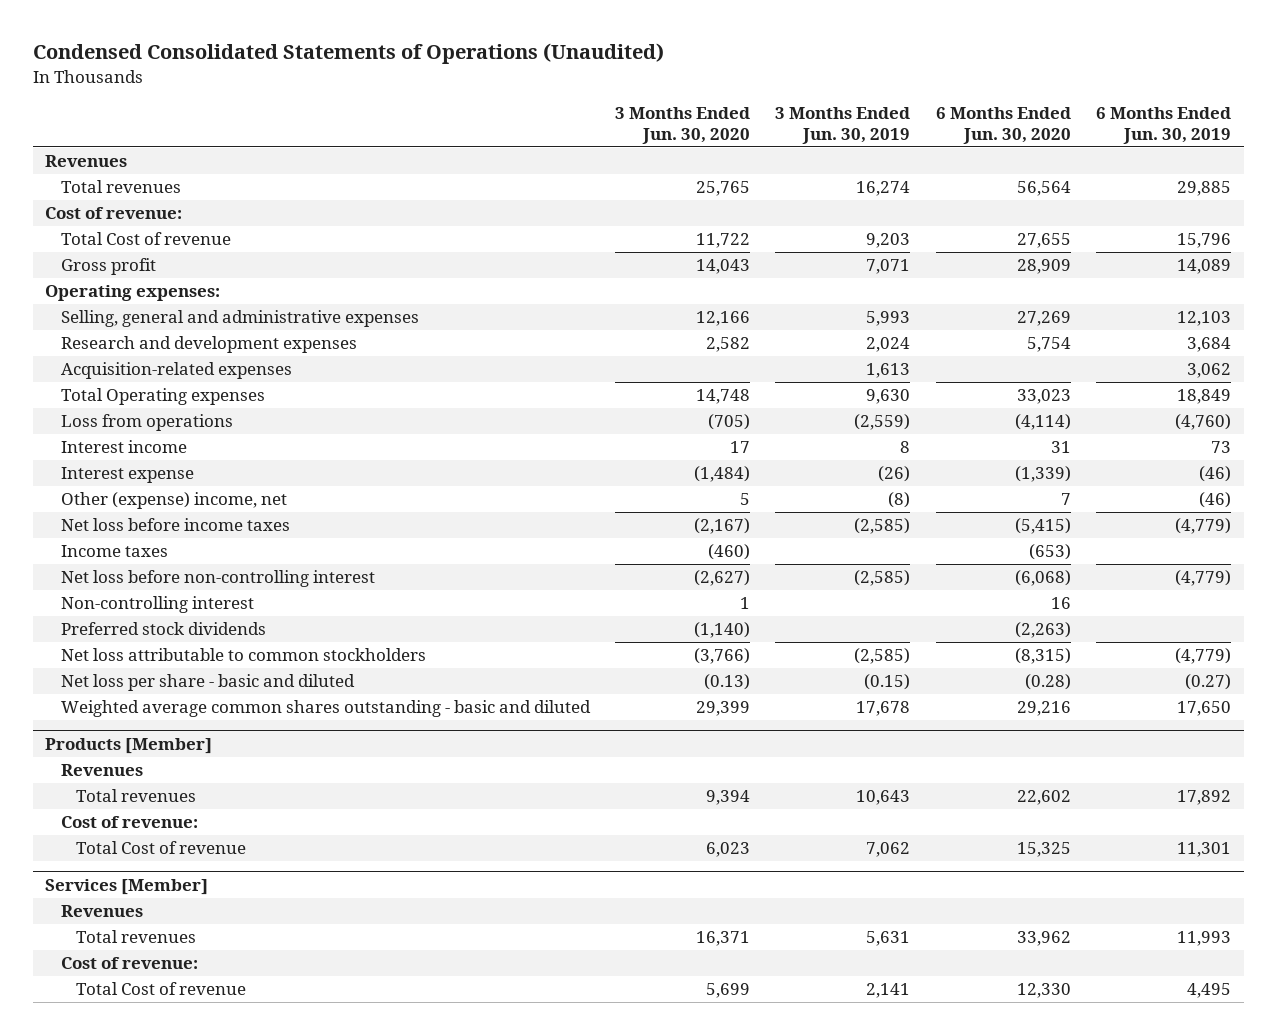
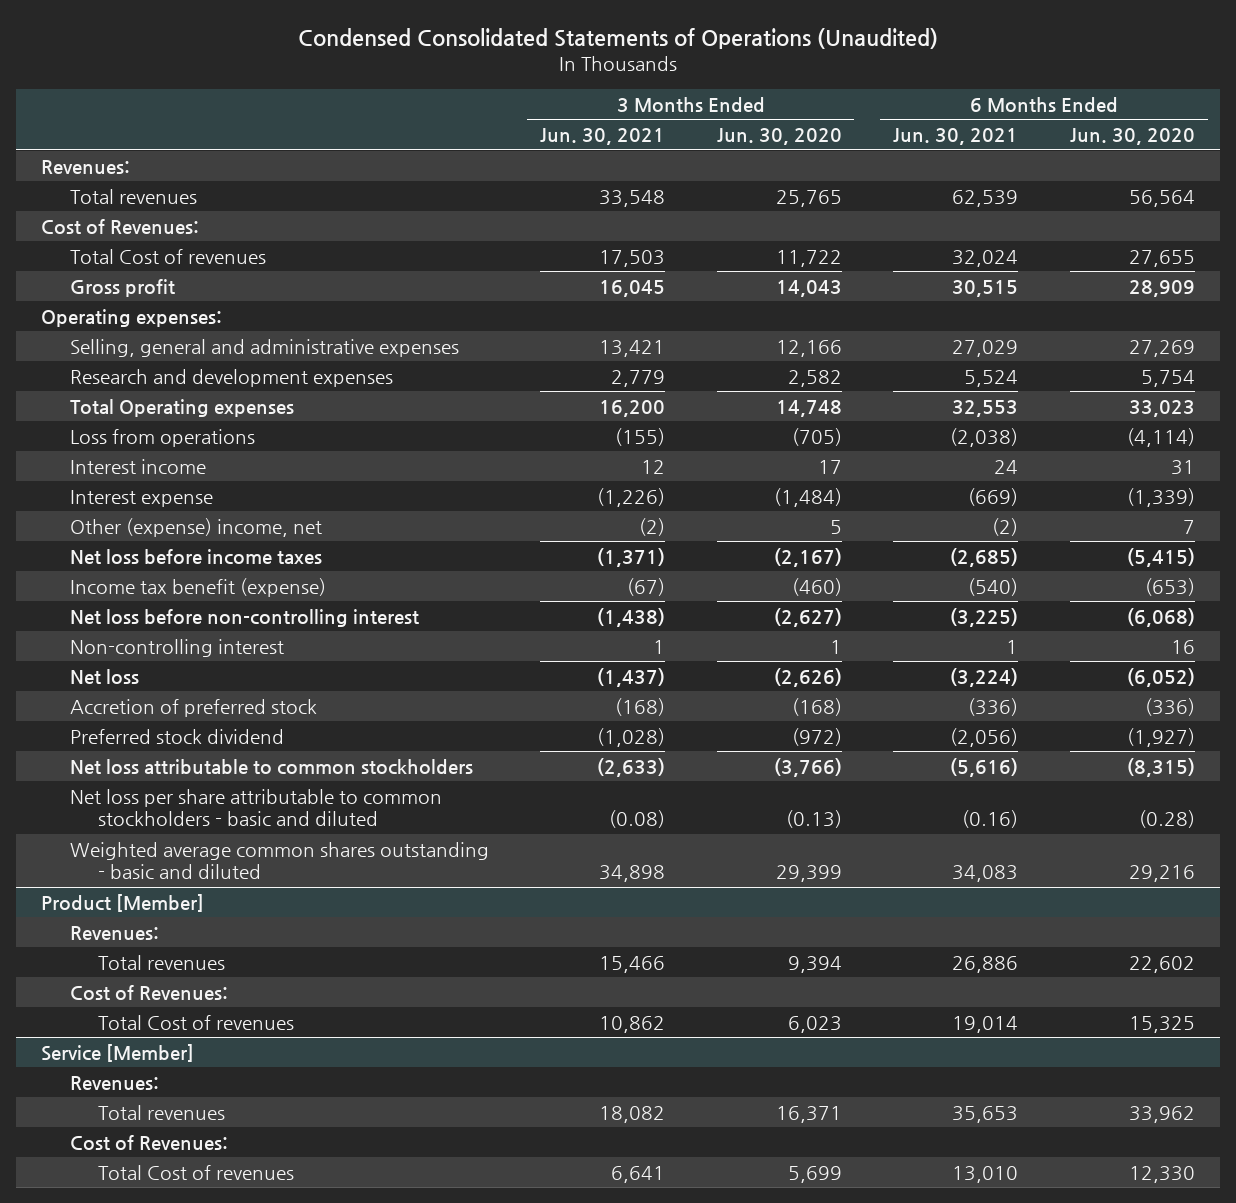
- | 3 Months Ended Jun. 30, 2020 | 3 Months Ended Jun. 30, 2019 | 6 Months Ended Jun. 30, 2020 | 6 Months Ended Jun. 30, 2019
+ | 3 Months Ended Jun. 30, 2021 | 3 Months Ended Jun. 30, 2020 | 6 Months Ended Jun. 30, 2021 | 6 Months Ended Jun. 30, 2020
- Revenues
+ Revenues:
- Cost of revenue:
- Total Cost of revenue | 11,722 | 9,203 | 27,655 | 15,796
+ Cost of Revenues:
+ Total Cost of revenues | 17,503 | 11,722 | 32,024 | 27,655
- Acquisition-related expenses | | 1,613 | | 3,062
- Income taxes | (460) | | (653) |
+ Income tax benefit (expense) | (67) | (460) | (540) | (653)
- Preferred stock dividends | (1,140) | | (2,263) |
+ Net loss | (1,437) | (2,626) | (3,224) | (6,052)
+ Accretion of preferred stock | (168) | (168) | (336) | (336)
+ Preferred stock dividend | (1,028) | (972) | (2,056) | (1,927)
- Net loss per share - basic and diluted | (0.13) | (0.15) | (0.28) | (0.27)
+ Net loss per share attributable to common stockholders - basic and diluted | (0.08) | (0.13) | (0.16) | (0.28)
- Products [Member]
- Revenues
+ Product [Member]
+ Revenues:
- Cost of revenue:
- Total Cost of revenue | 6,023 | 7,062 | 15,325 | 11,301
- Services [Member]
- Revenues
+ Cost of Revenues:
+ Total Cost of revenues | 10,862 | 6,023 | 19,014 | 15,325
+ Service [Member]
+ Revenues:
- Cost of revenue:
- Total Cost of revenue | 5,699 | 2,141 | 12,330 | 4,495
+ Cost of Revenues:
+ Total Cost of revenues | 6,641 | 5,699 | 13,010 | 12,330

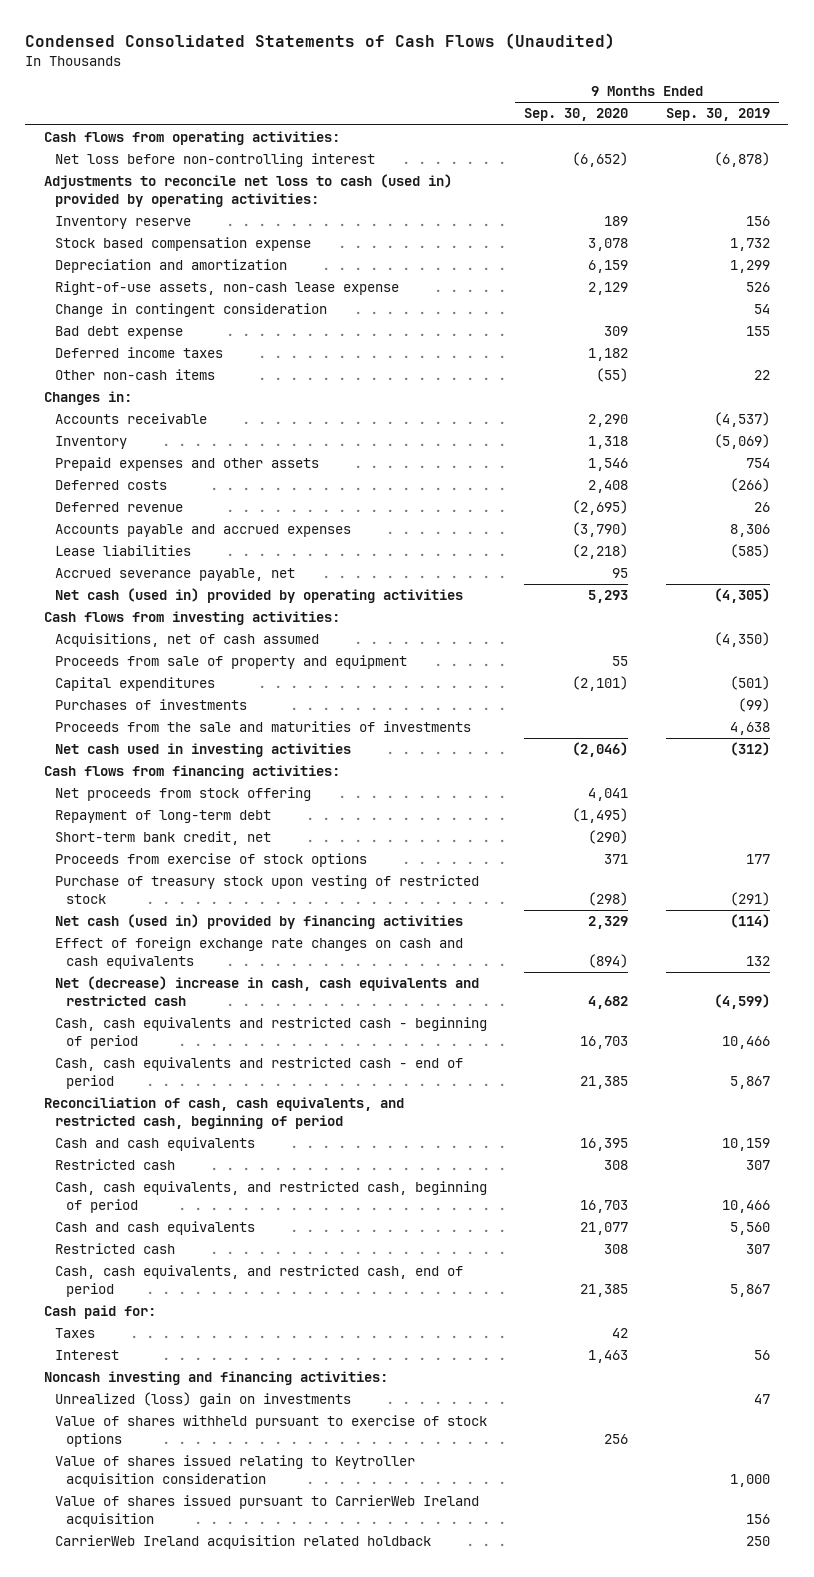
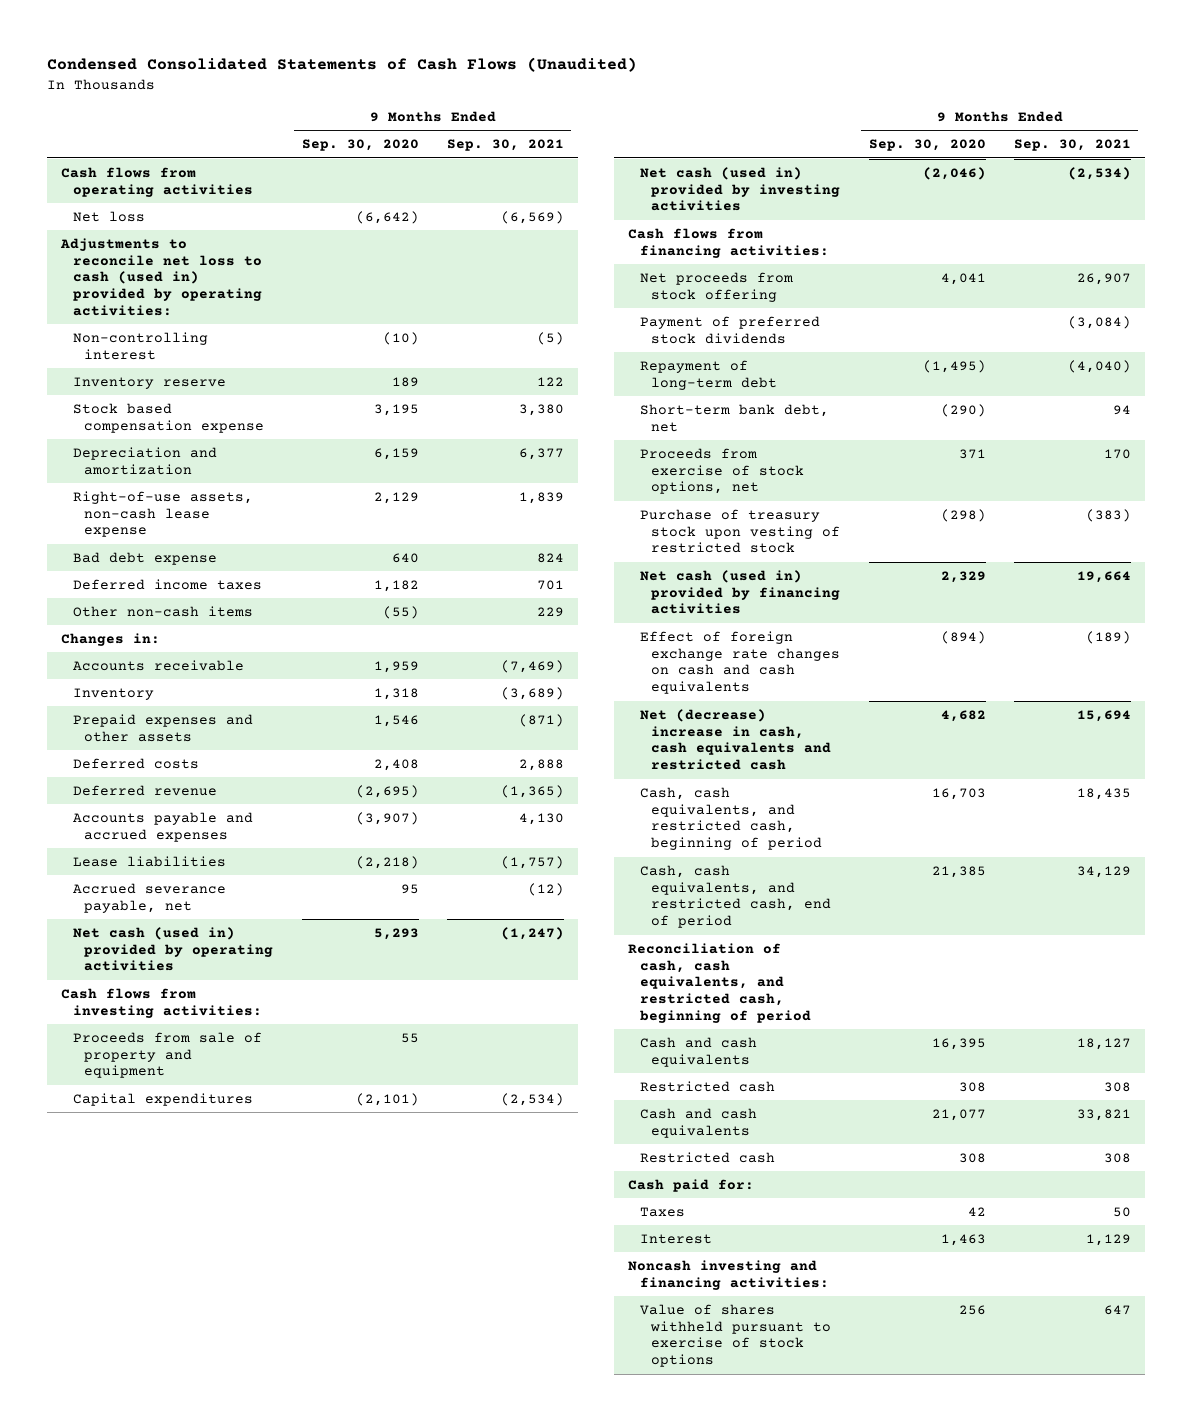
- | 9 Months Ended Sep. 30, 2020 | 9 Months Ended Sep. 30, 2019
+ | 9 Months Ended Sep. 30, 2020 | 9 Months Ended Sep. 30, 2021
- Cash flows from operating activities:
- Net loss before non-controlling interest | (6,652) | (6,878)
+ Cash flows from operating activities
+ Net loss | (6,642) | (6,569)
+ Non-controlling interest | (10) | (5)
- Stock based compensation expense | 3,078 | 1,732
+ Stock based compensation expense | 3,195 | 3,380
- Change in contingent consideration | | 54
- Bad debt expense | 309 | 155
+ Bad debt expense | 640 | 824
- Accounts receivable | 2,290 | (4,537)
+ Accounts receivable | 1,959 | (7,469)
- Accounts payable and accrued expenses | (3,790) | 8,306
+ Accounts payable and accrued expenses | (3,907) | 4,130
- Acquisitions, net of cash assumed | | (4,350)
- Purchases of investments | | (99)
- Proceeds from the sale and maturities of investments | | 4,638
- Net cash used in investing activities | (2,046) | (312)
+ Net cash (used in) provided by investing activities | (2,046) | (2,534)
+ Payment of preferred stock dividends | | (3,084)
- Short-term bank credit, net | (290) |
- Proceeds from exercise of stock options | 371 | 177
+ Short-term bank debt, net | (290) | 94
+ Proceeds from exercise of stock options, net | 371 | 170
- Cash, cash equivalents and restricted cash - beginning of period | 16,703 | 10,466
- Cash, cash equivalents and restricted cash - end of period | 21,385 | 5,867
moved up: Cash, cash equivalents, and restricted cash, beginning of period | 16,703 | 18,435
moved up: Cash, cash equivalents, and restricted cash, end of period | 21,385 | 34,129
- Unrealized (loss) gain on investments | | 47
- Value of shares issued relating to Keytroller acquisition consideration | | 1,000
- Value of shares issued pursuant to CarrierWeb Ireland acquisition | | 156
- CarrierWeb Ireland acquisition related holdback | | 250

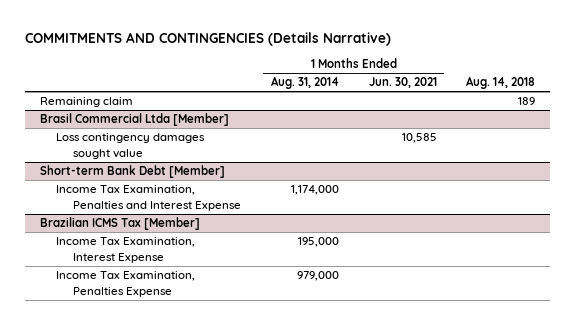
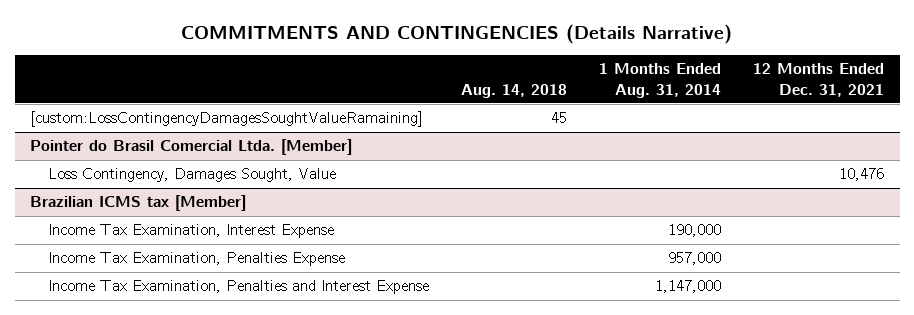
- | 1 Months Ended Aug. 31, 2014 | 1 Months Ended Jun. 30, 2021 | Aug. 14, 2018
+ | Aug. 14, 2018 | 1 Months Ended Aug. 31, 2014 | 12 Months Ended Dec. 31, 2021
- Remaining claim | | | 189
- Brasil Commercial Ltda [Member]
- Loss contingency damages sought value | | 10,585 |
- Short-term Bank Debt [Member]
- Income Tax Examination, Penalties and Interest Expense | 1,174,000 | |
- Brazilian ICMS Tax [Member]
- Income Tax Examination, Interest Expense | 195,000 | |
- Income Tax Examination, Penalties Expense | 979,000 | |
+ [custom:LossContingencyDamagesSoughtValueRamaining] | 45 | |
+ Pointer do Brasil Comercial Ltda. [Member]
+ Loss Contingency, Damages Sought, Value | | | 10,476
+ Brazilian ICMS tax [Member]
+ Income Tax Examination, Interest Expense | | 190,000 |
+ Income Tax Examination, Penalties Expense | | 957,000 |
+ Income Tax Examination, Penalties and Interest Expense | | 1,147,000 |

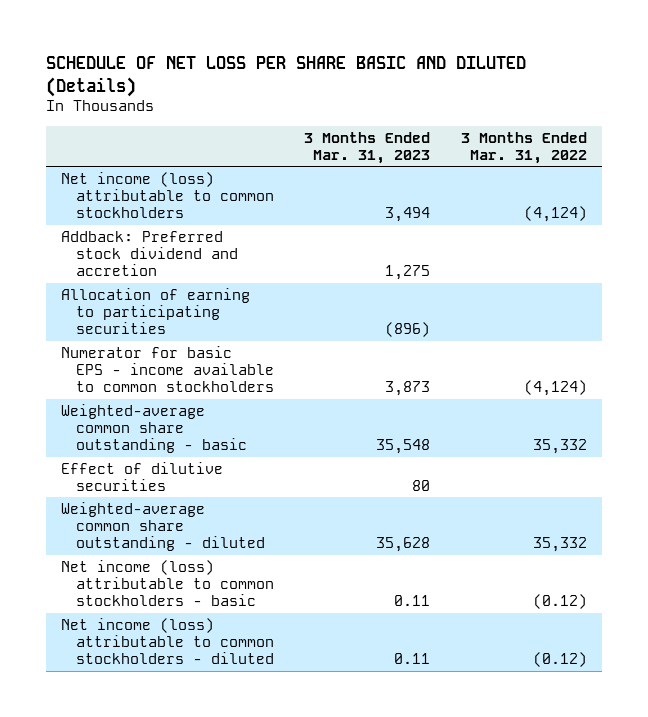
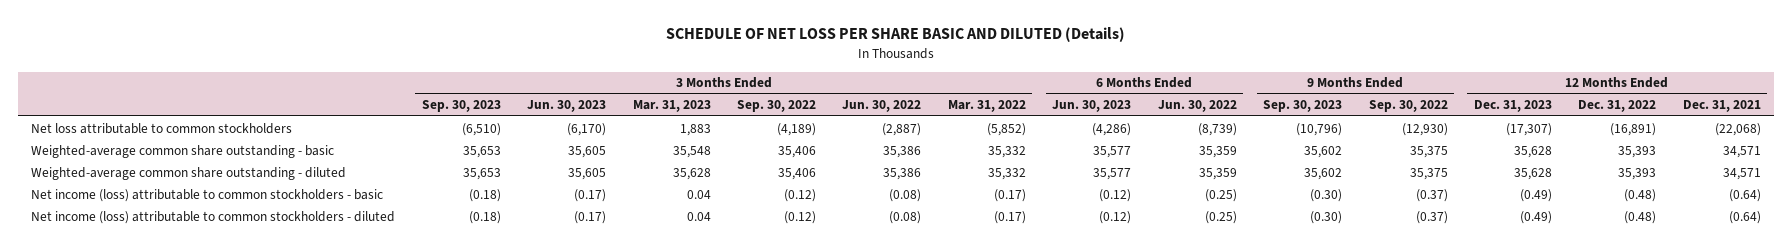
- | 3 Months Ended Mar. 31, 2023 | 3 Months Ended Mar. 31, 2022
+ | 3 Months Ended Sep. 30, 2023 | 3 Months Ended Jun. 30, 2023 | 3 Months Ended Mar. 31, 2023 | 3 Months Ended Sep. 30, 2022 | 3 Months Ended Jun. 30, 2022 | 3 Months Ended Mar. 31, 2022 | 6 Months Ended Jun. 30, 2023 | 6 Months Ended Jun. 30, 2022 | 9 Months Ended Sep. 30, 2023 | 9 Months Ended Sep. 30, 2022 | 12 Months Ended Dec. 31, 2023 | 12 Months Ended Dec. 31, 2022 | 12 Months Ended Dec. 31, 2021
- Net income (loss) attributable to common stockholders | 3,494 | (4,124)
- Addback: Preferred stock dividend and accretion | 1,275 |
- Allocation of earning to participating securities | (896) |
- Numerator for basic EPS - income available to common stockholders | 3,873 | (4,124)
+ Net loss attributable to common stockholders | (6,510) | (6,170) | 1,883 | (4,189) | (2,887) | (5,852) | (4,286) | (8,739) | (10,796) | (12,930) | (17,307) | (16,891) | (22,068)
- Effect of dilutive securities | 80 |
- Net income (loss) attributable to common stockholders - basic | 0.11 | (0.12)
- Net income (loss) attributable to common stockholders - diluted | 0.11 | (0.12)
+ Net income (loss) attributable to common stockholders - basic | (0.18) | (0.17) | 0.04 | (0.12) | (0.08) | (0.17) | (0.12) | (0.25) | (0.30) | (0.37) | (0.49) | (0.48) | (0.64)
+ Net income (loss) attributable to common stockholders - diluted | (0.18) | (0.17) | 0.04 | (0.12) | (0.08) | (0.17) | (0.12) | (0.25) | (0.30) | (0.37) | (0.49) | (0.48) | (0.64)

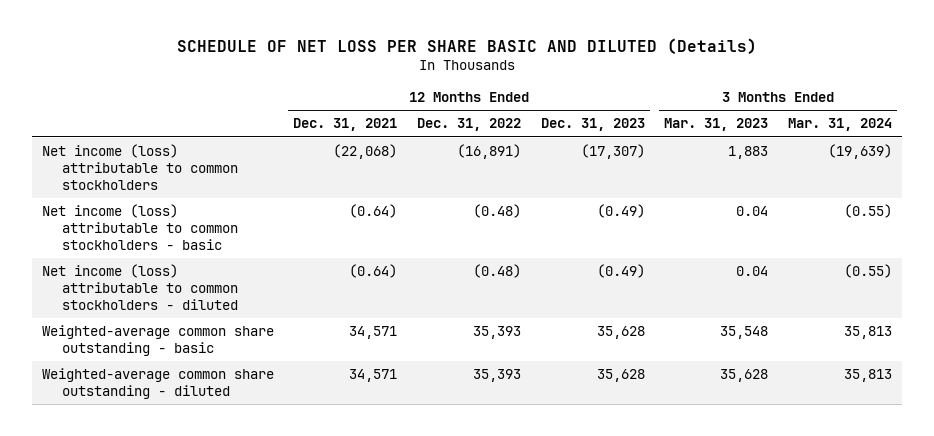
- | 3 Months Ended Sep. 30, 2023 | 3 Months Ended Jun. 30, 2023 | 3 Months Ended Mar. 31, 2023 | 3 Months Ended Sep. 30, 2022 | 3 Months Ended Jun. 30, 2022 | 3 Months Ended Mar. 31, 2022 | 6 Months Ended Jun. 30, 2023 | 6 Months Ended Jun. 30, 2022 | 9 Months Ended Sep. 30, 2023 | 9 Months Ended Sep. 30, 2022 | 12 Months Ended Dec. 31, 2023 | 12 Months Ended Dec. 31, 2022 | 12 Months Ended Dec. 31, 2021
+ | 12 Months Ended Dec. 31, 2021 | 12 Months Ended Dec. 31, 2022 | 12 Months Ended Dec. 31, 2023 | 3 Months Ended Mar. 31, 2023 | 3 Months Ended Mar. 31, 2024
- Net loss attributable to common stockholders | (6,510) | (6,170) | 1,883 | (4,189) | (2,887) | (5,852) | (4,286) | (8,739) | (10,796) | (12,930) | (17,307) | (16,891) | (22,068)
+ Net income (loss) attributable to common stockholders | (22,068) | (16,891) | (17,307) | 1,883 | (19,639)
moved down: Weighted-average common share outstanding - basic | 34,571 | 35,393 | 35,628 | 35,548 | 35,813
moved down: Weighted-average common share outstanding - diluted | 34,571 | 35,393 | 35,628 | 35,628 | 35,813

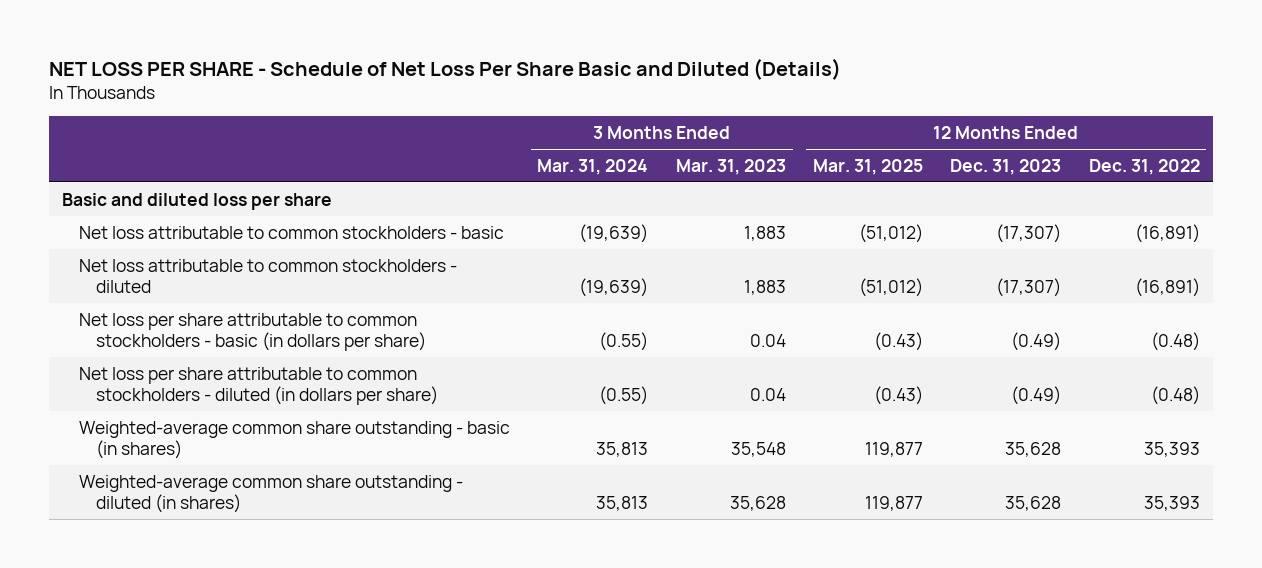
- SCHEDULE OF NET LOSS PER SHARE BASIC AND DILUTED (Details)
+ NET LOSS PER SHARE - Schedule of Net Loss Per Share Basic and Diluted (Details)
- | 12 Months Ended Dec. 31, 2021 | 12 Months Ended Dec. 31, 2022 | 12 Months Ended Dec. 31, 2023 | 3 Months Ended Mar. 31, 2023 | 3 Months Ended Mar. 31, 2024
+ | 3 Months Ended Mar. 31, 2024 | 3 Months Ended Mar. 31, 2023 | 12 Months Ended Mar. 31, 2025 | 12 Months Ended Dec. 31, 2023 | 12 Months Ended Dec. 31, 2022
- Net income (loss) attributable to common stockholders | (22,068) | (16,891) | (17,307) | 1,883 | (19,639)
- Net income (loss) attributable to common stockholders - basic | (0.64) | (0.48) | (0.49) | 0.04 | (0.55)
- Net income (loss) attributable to common stockholders - diluted | (0.64) | (0.48) | (0.49) | 0.04 | (0.55)
- Weighted-average common share outstanding - basic | 34,571 | 35,393 | 35,628 | 35,548 | 35,813
- Weighted-average common share outstanding - diluted | 34,571 | 35,393 | 35,628 | 35,628 | 35,813
+ Basic and diluted loss per share
+ Net loss attributable to common stockholders - basic | (19,639) | 1,883 | (51,012) | (17,307) | (16,891)
+ Net loss attributable to common stockholders - diluted | (19,639) | 1,883 | (51,012) | (17,307) | (16,891)
+ Net loss per share attributable to common stockholders - basic (in dollars per share) | (0.55) | 0.04 | (0.43) | (0.49) | (0.48)
+ Net loss per share attributable to common stockholders - diluted (in dollars per share) | (0.55) | 0.04 | (0.43) | (0.49) | (0.48)
+ Weighted-average common share outstanding - basic (in shares) | 35,813 | 35,548 | 119,877 | 35,628 | 35,393
+ Weighted-average common share outstanding - diluted (in shares) | 35,813 | 35,628 | 119,877 | 35,628 | 35,393

